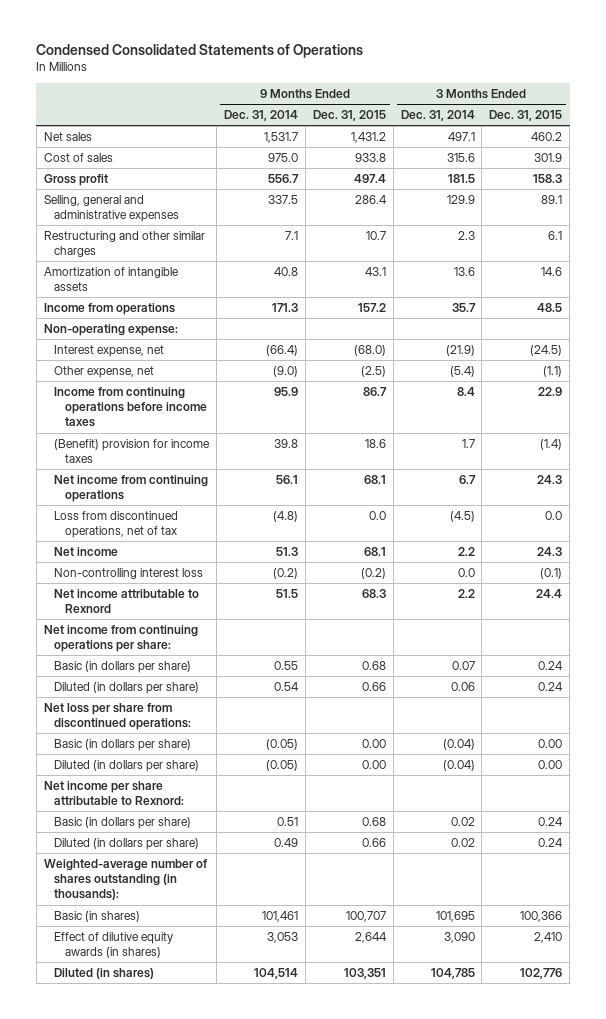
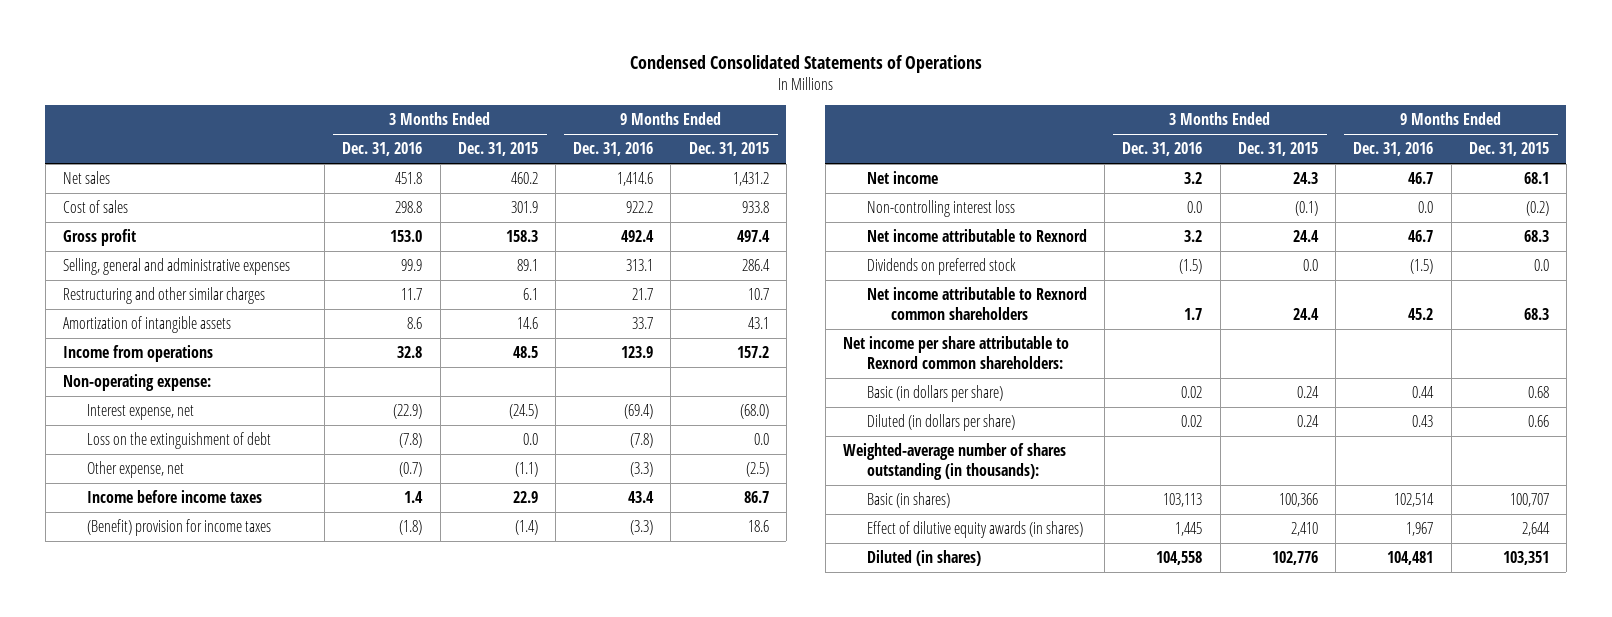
- | 9 Months Ended Dec. 31, 2014 | 9 Months Ended Dec. 31, 2015 | 3 Months Ended Dec. 31, 2014 | 3 Months Ended Dec. 31, 2015
+ | 3 Months Ended Dec. 31, 2016 | 3 Months Ended Dec. 31, 2015 | 9 Months Ended Dec. 31, 2016 | 9 Months Ended Dec. 31, 2015
+ Loss on the extinguishment of debt | (7.8) | 0.0 | (7.8) | 0.0
- Income from continuing operations before income taxes | 95.9 | 86.7 | 8.4 | 22.9
+ Income before income taxes | 1.4 | 22.9 | 43.4 | 86.7
- Net income from continuing operations | 56.1 | 68.1 | 6.7 | 24.3
- Loss from discontinued operations, net of tax | (4.8) | 0.0 | (4.5) | 0.0
- Net income from continuing operations per share:
- Basic (in dollars per share) | 0.55 | 0.68 | 0.07 | 0.24
- Diluted (in dollars per share) | 0.54 | 0.66 | 0.06 | 0.24
- Net loss per share from discontinued operations:
- Basic (in dollars per share) | (0.05) | 0.00 | (0.04) | 0.00
- Diluted (in dollars per share) | (0.05) | 0.00 | (0.04) | 0.00
- Net income per share attributable to Rexnord:
+ Dividends on preferred stock | (1.5) | 0.0 | (1.5) | 0.0
+ Net income attributable to Rexnord common shareholders | 1.7 | 24.4 | 45.2 | 68.3
+ Net income per share attributable to Rexnord common shareholders:

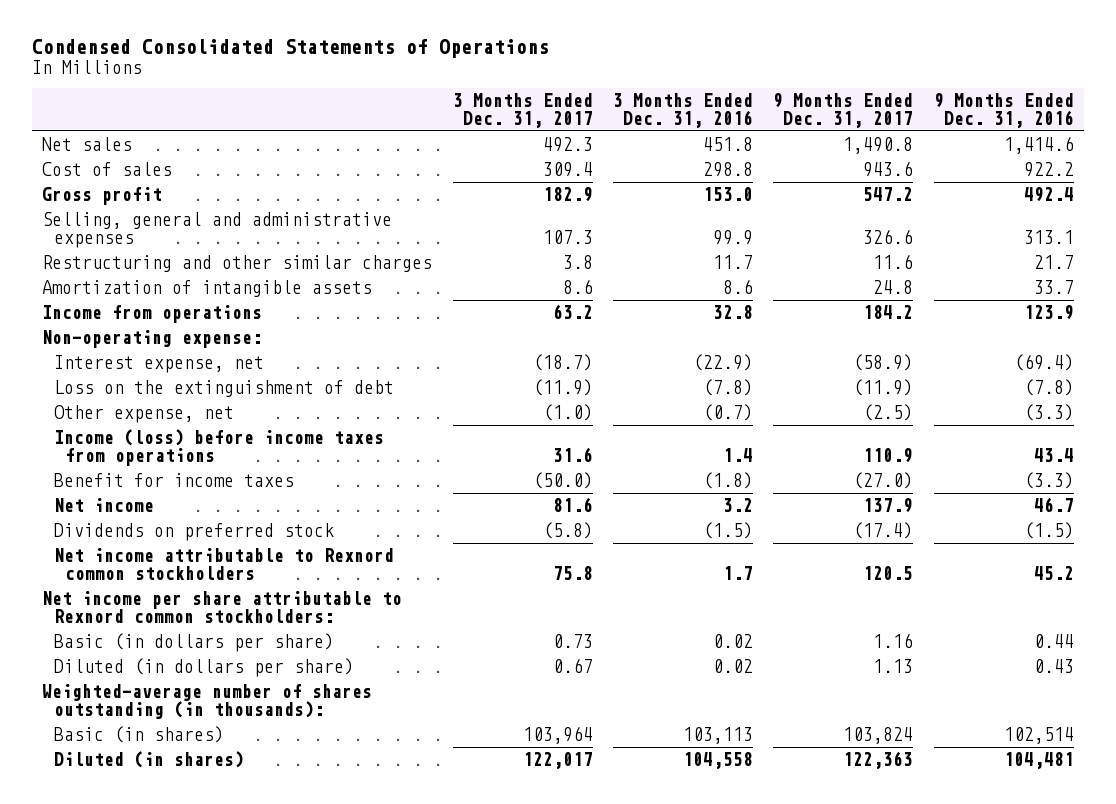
- | 3 Months Ended Dec. 31, 2016 | 3 Months Ended Dec. 31, 2015 | 9 Months Ended Dec. 31, 2016 | 9 Months Ended Dec. 31, 2015
+ | 3 Months Ended Dec. 31, 2017 | 3 Months Ended Dec. 31, 2016 | 9 Months Ended Dec. 31, 2017 | 9 Months Ended Dec. 31, 2016
- Income before income taxes | 1.4 | 22.9 | 43.4 | 86.7
- (Benefit) provision for income taxes | (1.8) | (1.4) | (3.3) | 18.6
+ Income (loss) before income taxes from operations | 31.6 | 1.4 | 110.9 | 43.4
+ Benefit for income taxes | (50.0) | (1.8) | (27.0) | (3.3)
- Non-controlling interest loss | 0.0 | (0.1) | 0.0 | (0.2)
- Net income attributable to Rexnord | 3.2 | 24.4 | 46.7 | 68.3
- Net income attributable to Rexnord common shareholders | 1.7 | 24.4 | 45.2 | 68.3
- Net income per share attributable to Rexnord common shareholders:
+ Net income attributable to Rexnord common stockholders | 75.8 | 1.7 | 120.5 | 45.2
+ Net income per share attributable to Rexnord common stockholders:
- Effect of dilutive equity awards (in shares) | 1,445 | 2,410 | 1,967 | 2,644

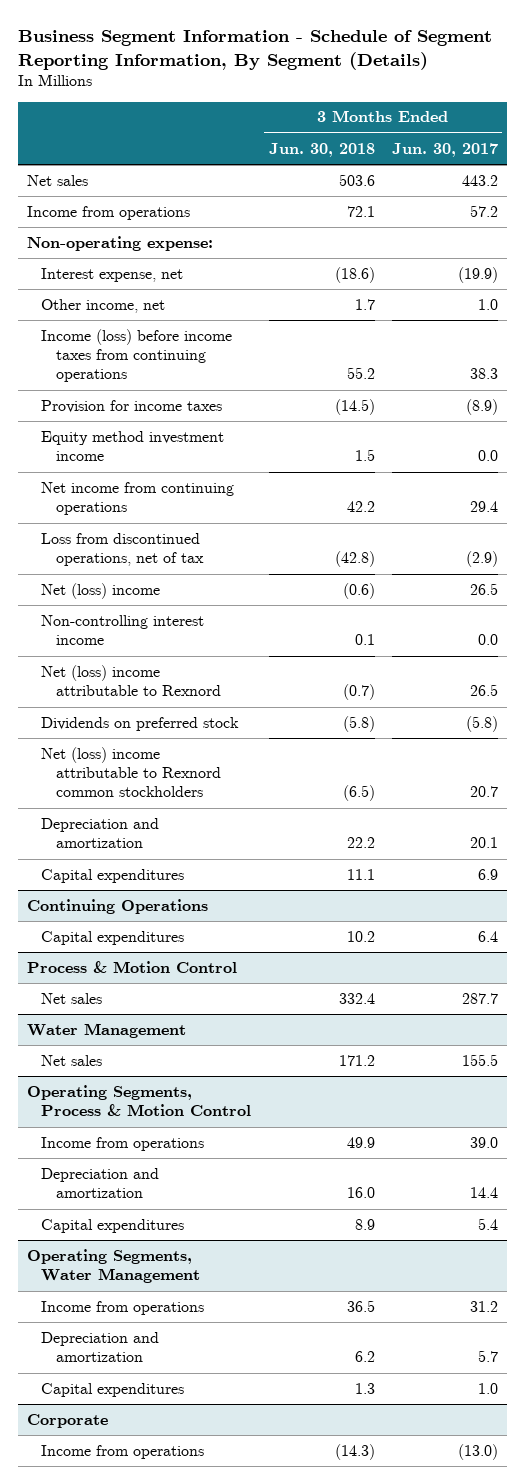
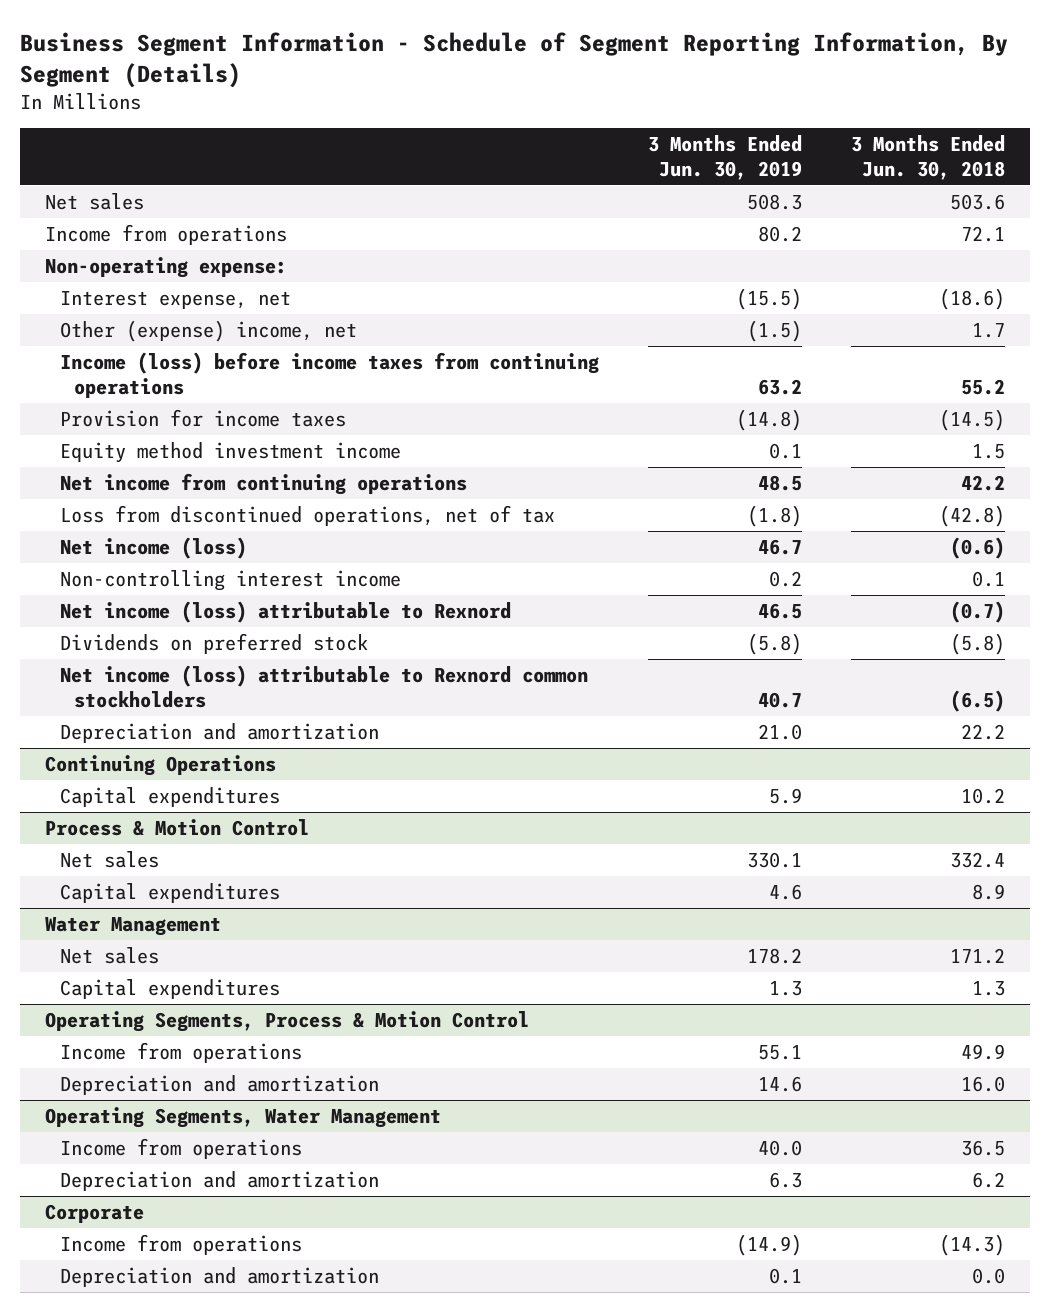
- | 3 Months Ended Jun. 30, 2018 | 3 Months Ended Jun. 30, 2017
+ | 3 Months Ended Jun. 30, 2019 | 3 Months Ended Jun. 30, 2018
- Other income, net | 1.7 | 1.0
+ Other (expense) income, net | (1.5) | 1.7
- Net (loss) income | (0.6) | 26.5
+ Net income (loss) | 46.7 | (0.6)
- Net (loss) income attributable to Rexnord | (0.7) | 26.5
+ Net income (loss) attributable to Rexnord | 46.5 | (0.7)
- Net (loss) income attributable to Rexnord common stockholders | (6.5) | 20.7
+ Net income (loss) attributable to Rexnord common stockholders | 40.7 | (6.5)
- Capital expenditures | 11.1 | 6.9
@ Process & Motion Control
+ Capital expenditures | 4.6 | 8.9
@ Water Management
+ Capital expenditures | 1.3 | 1.3
@ Operating Segments, Process & Motion Control
- Capital expenditures | 8.9 | 5.4
@ Operating Segments, Water Management
- Capital expenditures | 1.3 | 1.0
@ Corporate
+ Depreciation and amortization | 0.1 | 0.0

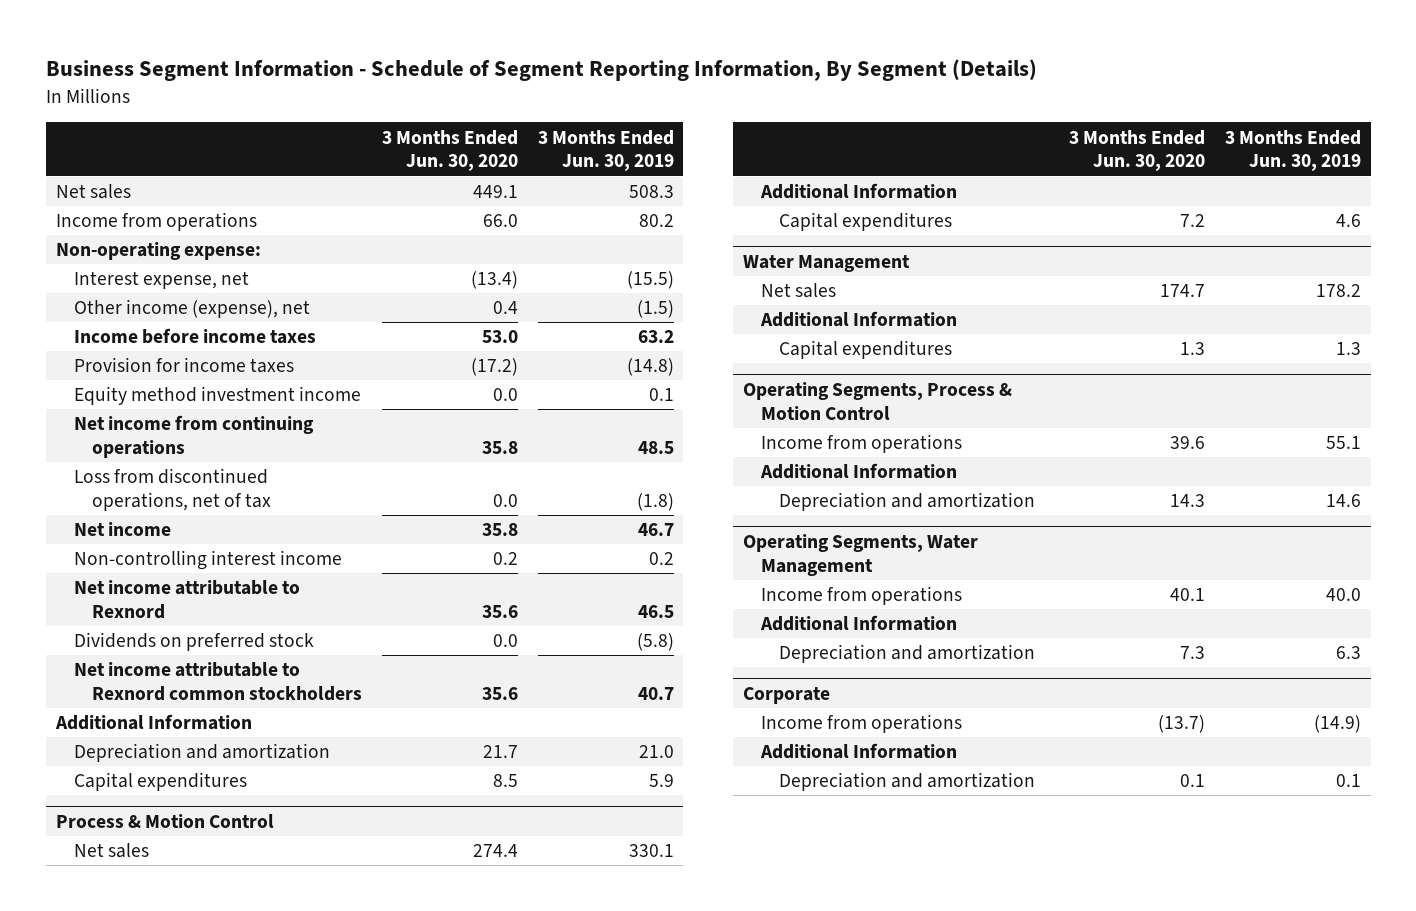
- | 3 Months Ended Jun. 30, 2019 | 3 Months Ended Jun. 30, 2018
+ | 3 Months Ended Jun. 30, 2020 | 3 Months Ended Jun. 30, 2019
- Other (expense) income, net | (1.5) | 1.7
- Income (loss) before income taxes from continuing operations | 63.2 | 55.2
+ Other income (expense), net | 0.4 | (1.5)
+ Income before income taxes | 53.0 | 63.2
- Net income (loss) | 46.7 | (0.6)
+ Net income | 35.8 | 46.7
- Net income (loss) attributable to Rexnord | 46.5 | (0.7)
+ Net income attributable to Rexnord | 35.6 | 46.5
- Net income (loss) attributable to Rexnord common stockholders | 40.7 | (6.5)
+ Net income attributable to Rexnord common stockholders | 35.6 | 40.7
+ Additional Information
- Continuing Operations
@ Process & Motion Control
+ Additional Information
@ Water Management
+ Additional Information
@ Operating Segments, Process & Motion Control
+ Additional Information
@ Operating Segments, Water Management
+ Additional Information
@ Corporate
+ Additional Information

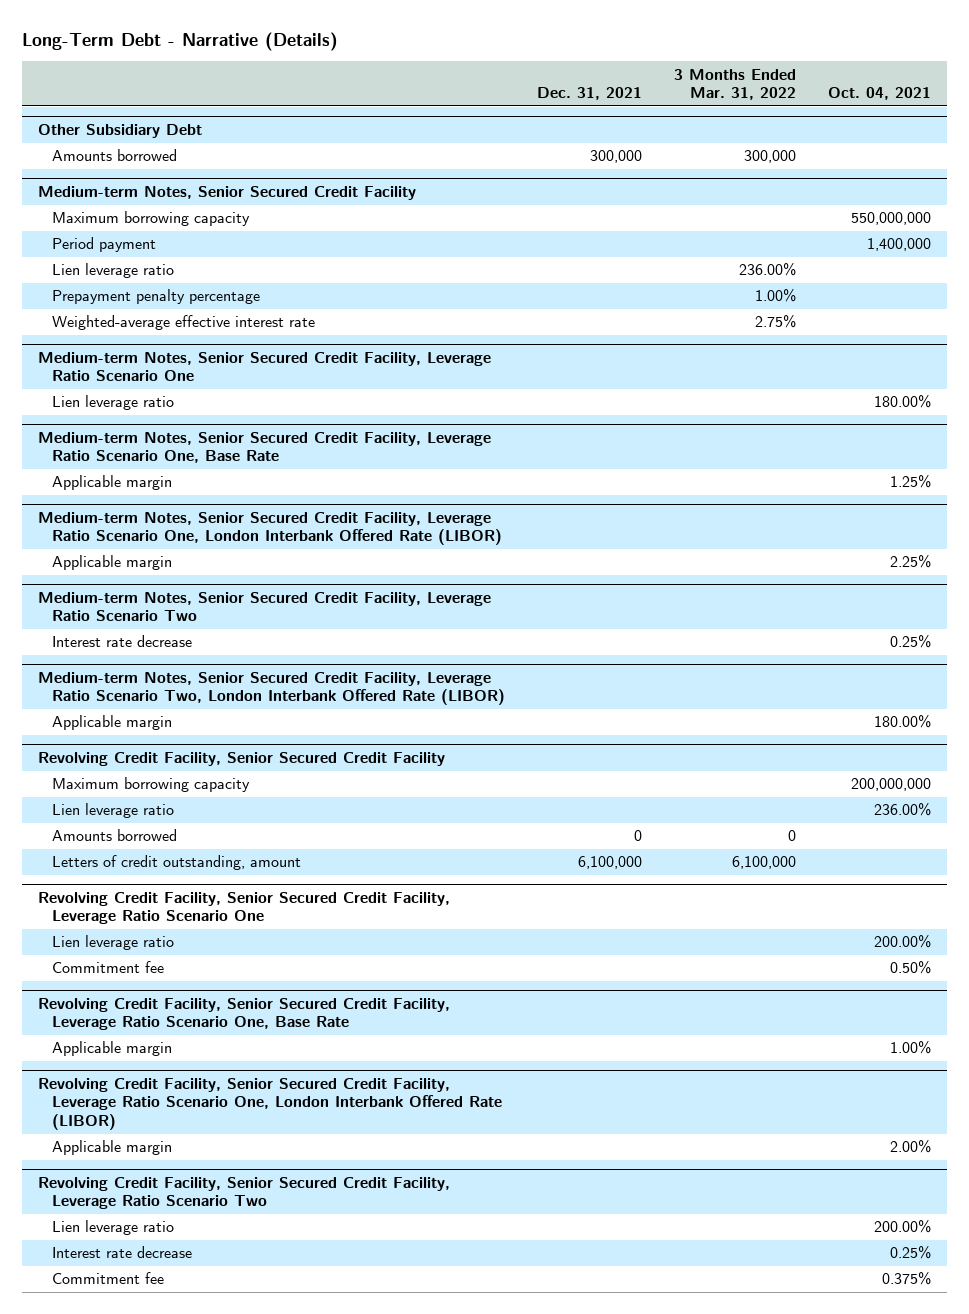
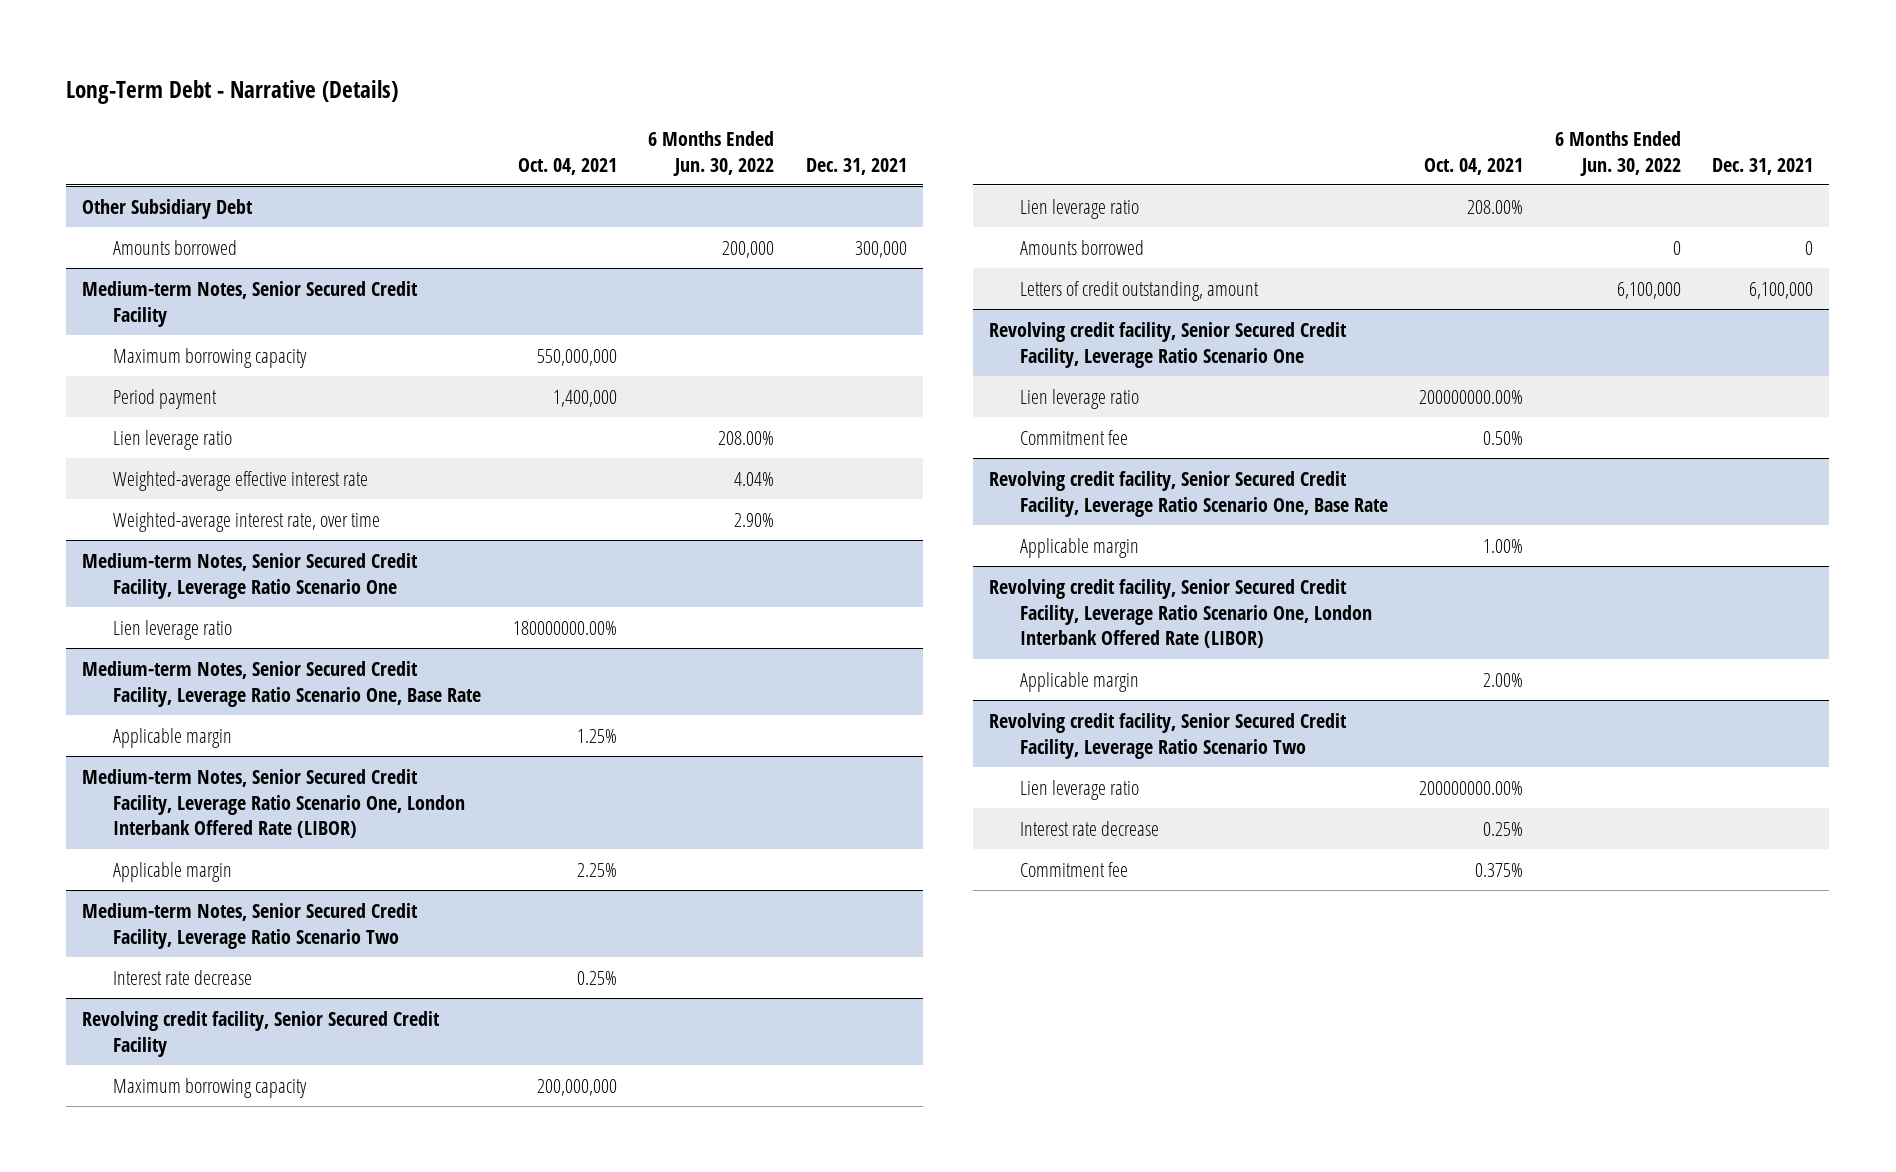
- | Dec. 31, 2021 | 3 Months Ended Mar. 31, 2022 | Oct. 04, 2021
+ | Oct. 04, 2021 | 6 Months Ended Jun. 30, 2022 | Dec. 31, 2021
@ Medium-term Notes, Senior Secured Credit Facility
- Prepayment penalty percentage | | 1.00% |
+ Weighted-average interest rate, over time | | 2.90% |
@ Medium-term Notes, Senior Secured Credit Facility, Leverage Ratio Scenario One
- Lien leverage ratio | | | 180.00%
+ Lien leverage ratio | 180000000.00% | |
- Medium-term Notes, Senior Secured Credit Facility, Leverage Ratio Scenario Two, London Interbank Offered Rate (LIBOR)
- Applicable margin | | | 180.00%
- Revolving Credit Facility, Senior Secured Credit Facility
+ Revolving credit facility, Senior Secured Credit Facility
- Lien leverage ratio | | | 236.00%
+ Lien leverage ratio | 208.00% | |
- Revolving Credit Facility, Senior Secured Credit Facility, Leverage Ratio Scenario One
- Lien leverage ratio | | | 200.00%
+ Revolving credit facility, Senior Secured Credit Facility, Leverage Ratio Scenario One
+ Lien leverage ratio | 200000000.00% | |
- Revolving Credit Facility, Senior Secured Credit Facility, Leverage Ratio Scenario One, Base Rate
+ Revolving credit facility, Senior Secured Credit Facility, Leverage Ratio Scenario One, Base Rate
- Revolving Credit Facility, Senior Secured Credit Facility, Leverage Ratio Scenario One, London Interbank Offered Rate (LIBOR)
+ Revolving credit facility, Senior Secured Credit Facility, Leverage Ratio Scenario One, London Interbank Offered Rate (LIBOR)
- Revolving Credit Facility, Senior Secured Credit Facility, Leverage Ratio Scenario Two
- Lien leverage ratio | | | 200.00%
+ Revolving credit facility, Senior Secured Credit Facility, Leverage Ratio Scenario Two
+ Lien leverage ratio | 200000000.00% | |

